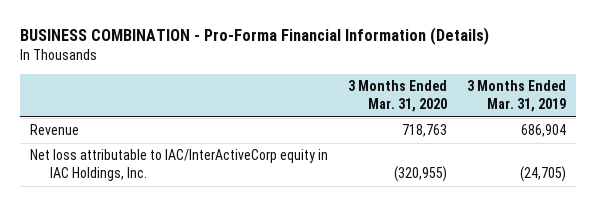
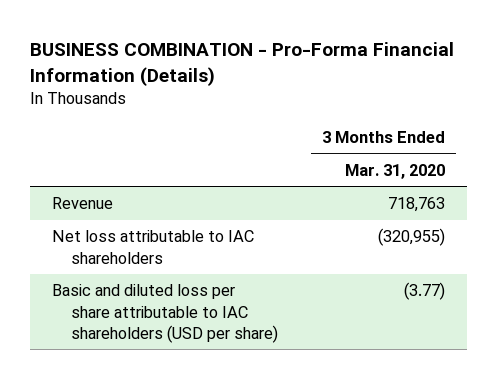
- | 3 Months Ended Mar. 31, 2020 | 3 Months Ended Mar. 31, 2019
+ | 3 Months Ended Mar. 31, 2020
- Net loss attributable to IAC/InterActiveCorp equity in IAC Holdings, Inc. | (320,955) | (24,705)
+ Net loss attributable to IAC shareholders | (320,955)
+ Basic and diluted loss per share attributable to IAC shareholders (USD per share) | (3.77)

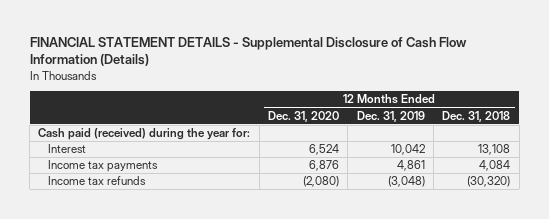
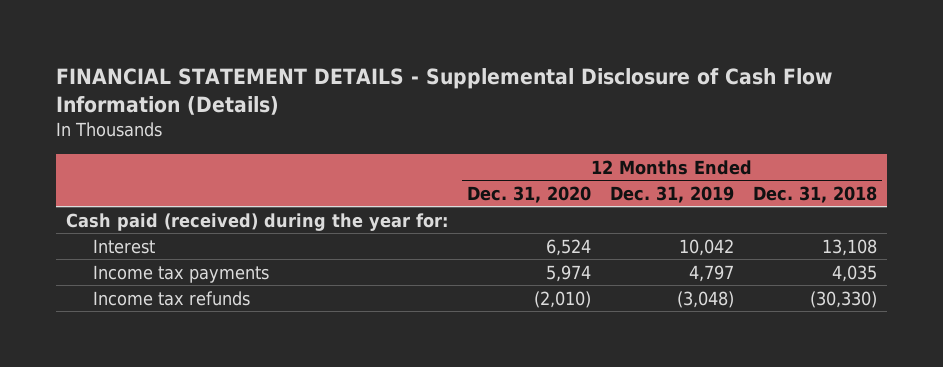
- Income tax payments | 6,876 | 4,861 | 4,084
- Income tax refunds | (2,080) | (3,048) | (30,320)
+ Income tax payments | 5,974 | 4,797 | 4,035
+ Income tax refunds | (2,010) | (3,048) | (30,330)

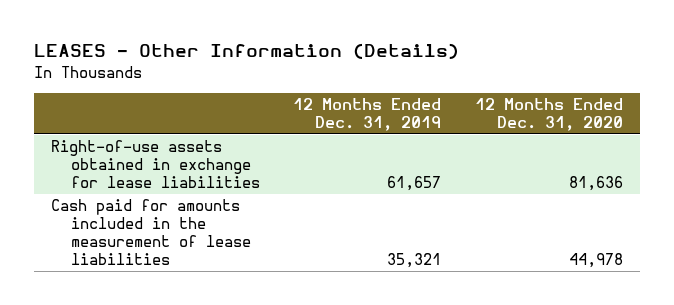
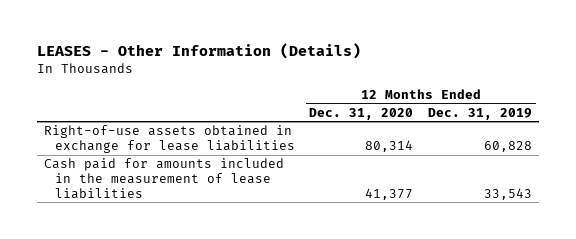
- | 12 Months Ended Dec. 31, 2019 | 12 Months Ended Dec. 31, 2020
+ | 12 Months Ended Dec. 31, 2020 | 12 Months Ended Dec. 31, 2019
- Right-of-use assets obtained in exchange for lease liabilities | 61,657 | 81,636
- Cash paid for amounts included in the measurement of lease liabilities | 35,321 | 44,978
+ Right-of-use assets obtained in exchange for lease liabilities | 80,314 | 60,828
+ Cash paid for amounts included in the measurement of lease liabilities | 41,377 | 33,543

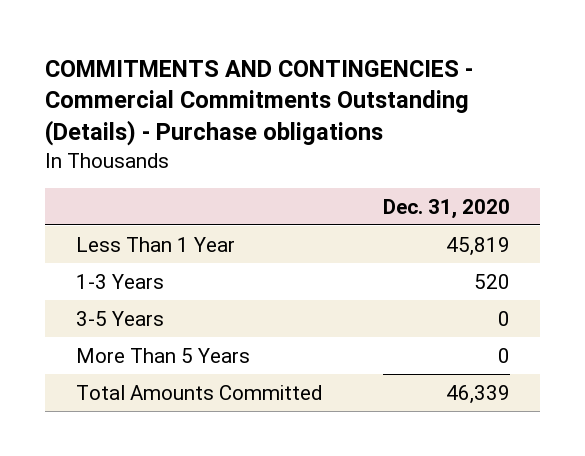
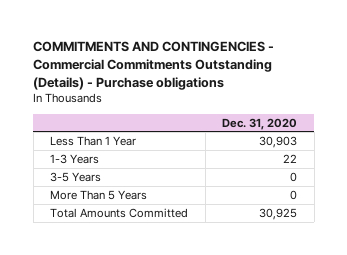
- Less Than 1 Year | 45,819
- 1-3 Years | 520
+ Less Than 1 Year | 30,903
+ 1-3 Years | 22
- Total Amounts Committed | 46,339
+ Total Amounts Committed | 30,925

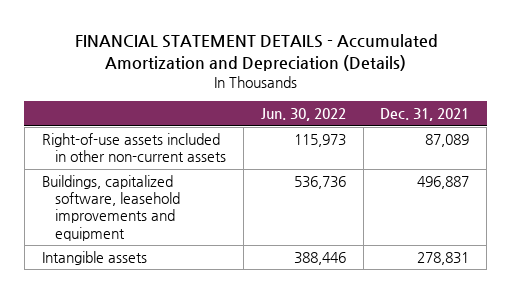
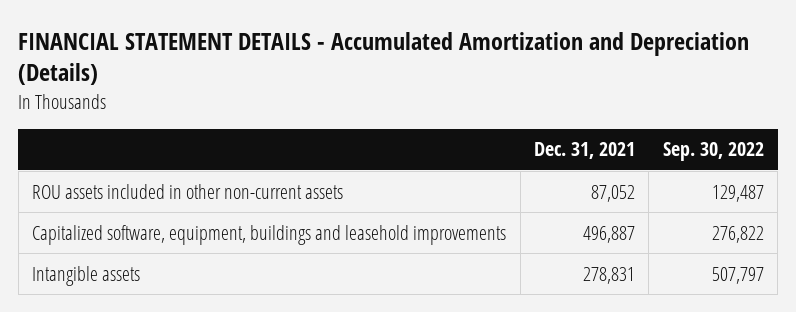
- | Jun. 30, 2022 | Dec. 31, 2021
+ | Dec. 31, 2021 | Sep. 30, 2022
- Right-of-use assets included in other non-current assets | 115,973 | 87,089
- Buildings, capitalized software, leasehold improvements and equipment | 536,736 | 496,887
+ ROU assets included in other non-current assets | 87,052 | 129,487
+ Capitalized software, equipment, buildings and leasehold improvements | 496,887 | 276,822

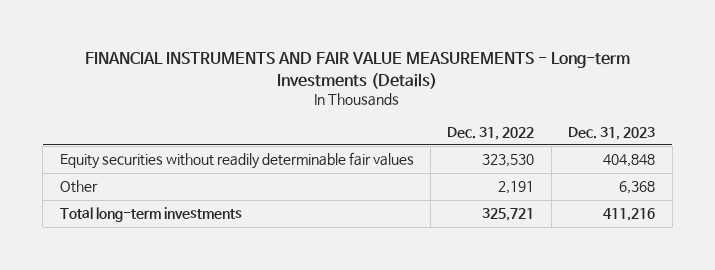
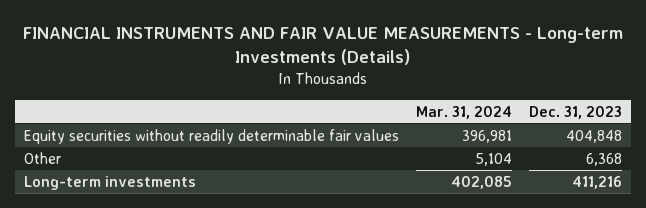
- | Dec. 31, 2022 | Dec. 31, 2023
+ | Mar. 31, 2024 | Dec. 31, 2023
- Total long-term investments | 325,721 | 411,216
+ Long-term investments | 402,085 | 411,216

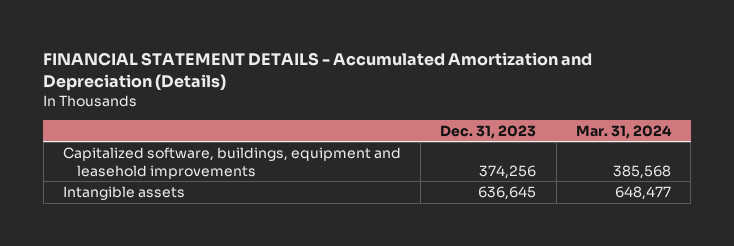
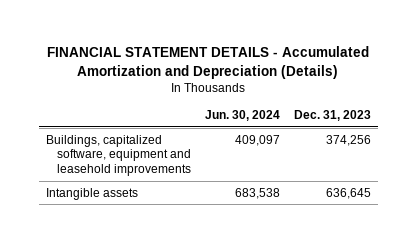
- | Dec. 31, 2023 | Mar. 31, 2024
+ | Jun. 30, 2024 | Dec. 31, 2023
- Capitalized software, buildings, equipment and leasehold improvements | 374,256 | 385,568
+ Buildings, capitalized software, equipment and leasehold improvements | 409,097 | 374,256

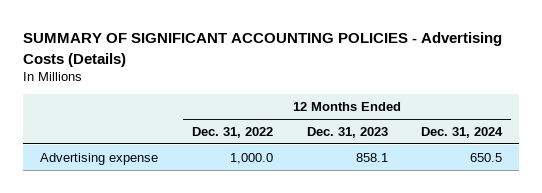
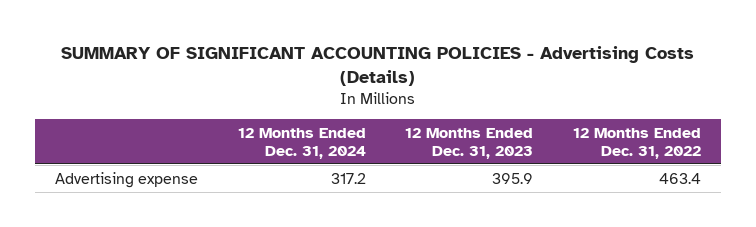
- | 12 Months Ended Dec. 31, 2022 | 12 Months Ended Dec. 31, 2023 | 12 Months Ended Dec. 31, 2024
+ | 12 Months Ended Dec. 31, 2024 | 12 Months Ended Dec. 31, 2023 | 12 Months Ended Dec. 31, 2022
- Advertising expense | 1,000.0 | 858.1 | 650.5
+ Advertising expense | 317.2 | 395.9 | 463.4

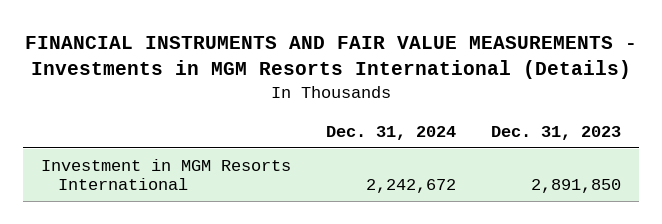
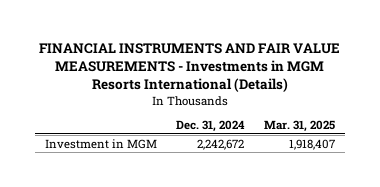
- | Dec. 31, 2024 | Dec. 31, 2023
+ | Dec. 31, 2024 | Mar. 31, 2025
- Investment in MGM Resorts International | 2,242,672 | 2,891,850
+ Investment in MGM | 2,242,672 | 1,918,407

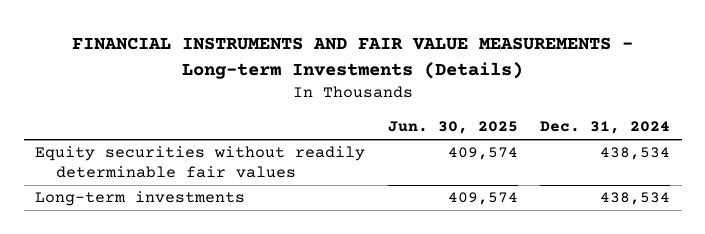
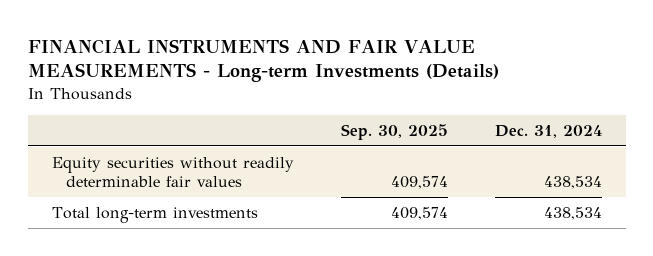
- | Jun. 30, 2025 | Dec. 31, 2024
+ | Sep. 30, 2025 | Dec. 31, 2024
- Long-term investments | 409,574 | 438,534
+ Total long-term investments | 409,574 | 438,534

